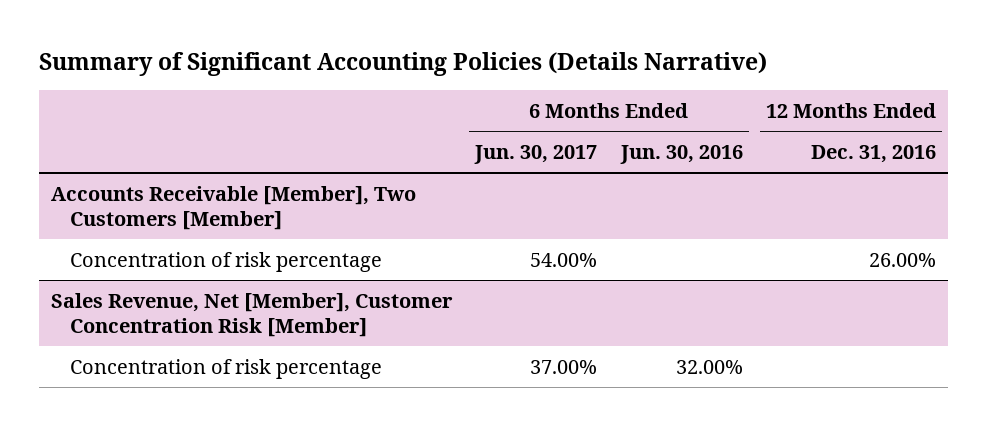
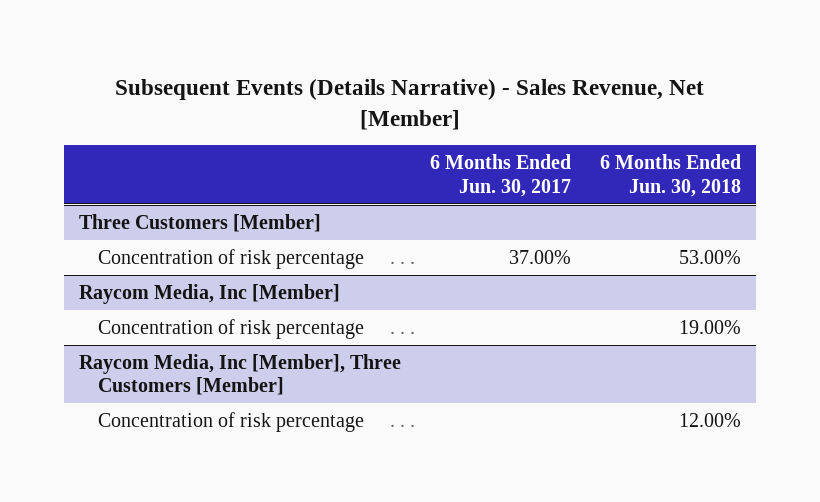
- Summary of Significant Accounting Policies (Details Narrative)
+ Subsequent Events (Details Narrative) - Sales Revenue, Net [Member]
- | 6 Months Ended Jun. 30, 2017 | 6 Months Ended Jun. 30, 2016 | 12 Months Ended Dec. 31, 2016
+ | 6 Months Ended Jun. 30, 2017 | 6 Months Ended Jun. 30, 2018
- Accounts Receivable [Member], Two Customers [Member]
- Concentration of risk percentage | 54.00% | | 26.00%
- Sales Revenue, Net [Member], Customer Concentration Risk [Member]
+ Three Customers [Member]
+ Raycom Media, Inc [Member]
+ Concentration of risk percentage | | 19.00%
+ Raycom Media, Inc [Member], Three Customers [Member]
+ Concentration of risk percentage | | 12.00%

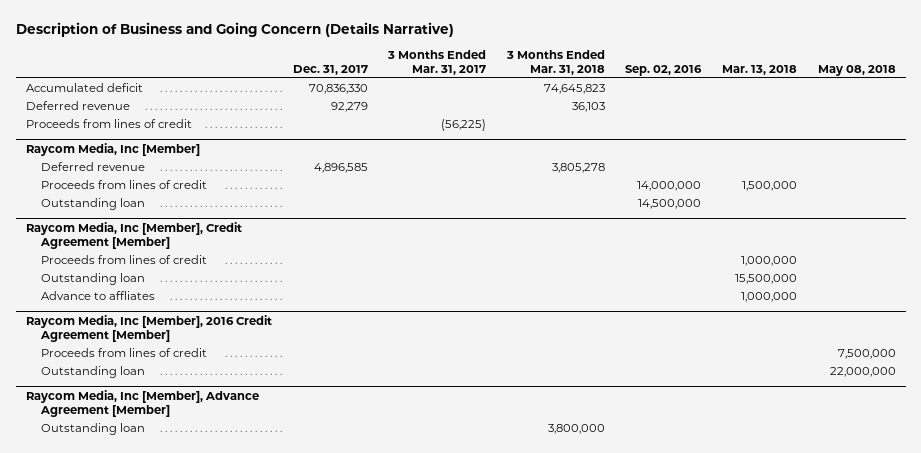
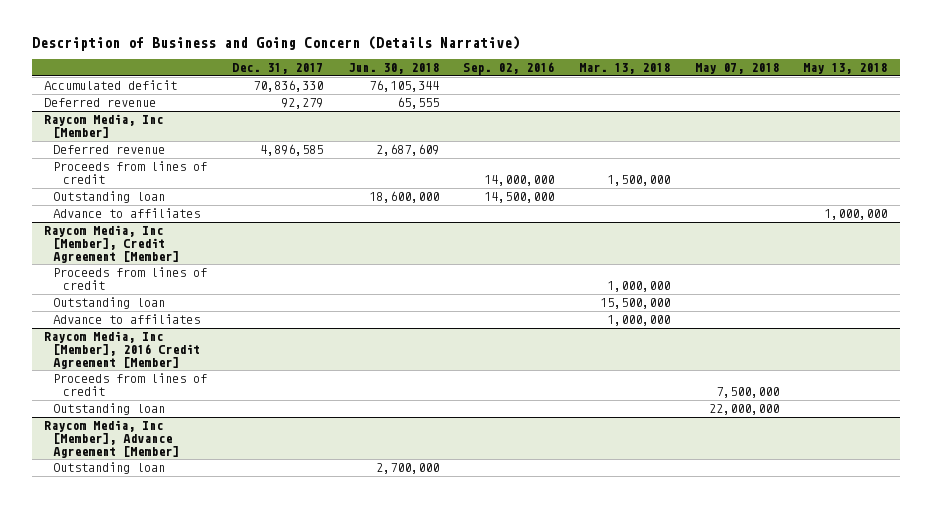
- | Dec. 31, 2017 | 3 Months Ended Mar. 31, 2017 | 3 Months Ended Mar. 31, 2018 | Sep. 02, 2016 | Mar. 13, 2018 | May 08, 2018
+ | Dec. 31, 2017 | Jun. 30, 2018 | Sep. 02, 2016 | Mar. 13, 2018 | May 07, 2018 | May 13, 2018
- Proceeds from lines of credit | | (56,225) | | | |
@ Raycom Media, Inc [Member]
+ Advance to affiliates | | | | | | 1,000,000
@ Raycom Media, Inc [Member], Credit Agreement [Member]
- Advance to affliates | | | | | 1,000,000 |
+ Advance to affiliates | | | | 1,000,000 | |

